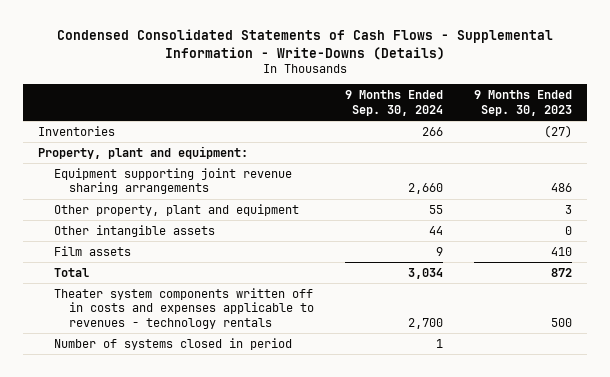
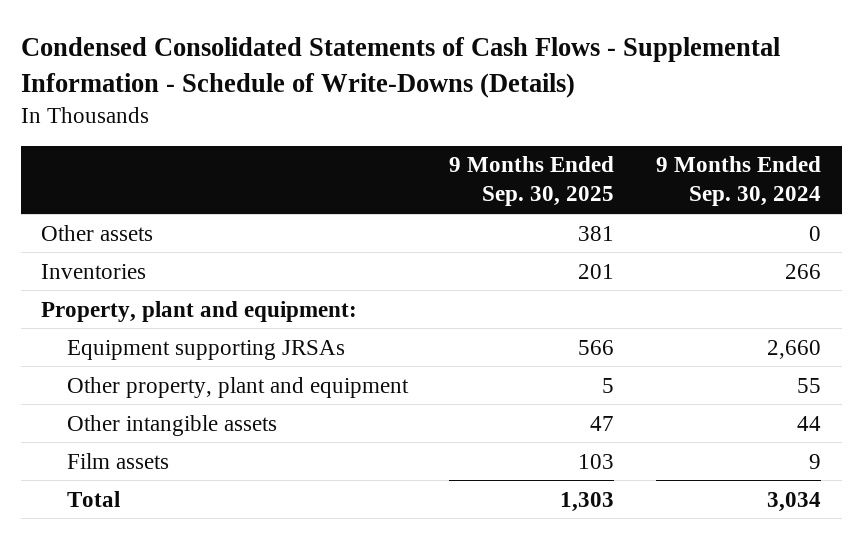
- Condensed Consolidated Statements of Cash Flows - Supplemental Information - Write-Downs (Details)
+ Condensed Consolidated Statements of Cash Flows - Supplemental Information - Schedule of Write-Downs (Details)
- | 9 Months Ended Sep. 30, 2024 | 9 Months Ended Sep. 30, 2023
+ | 9 Months Ended Sep. 30, 2025 | 9 Months Ended Sep. 30, 2024
+ Other assets | 381 | 0
- Equipment supporting joint revenue sharing arrangements | 2,660 | 486
+ Equipment supporting JRSAs | 566 | 2,660
- Theater system components written off in costs and expenses applicable to revenues - technology rentals | 2,700 | 500
- Number of systems closed in period | 1 |

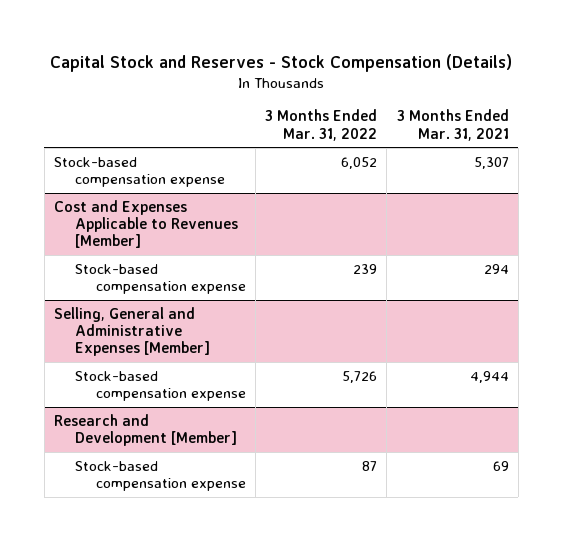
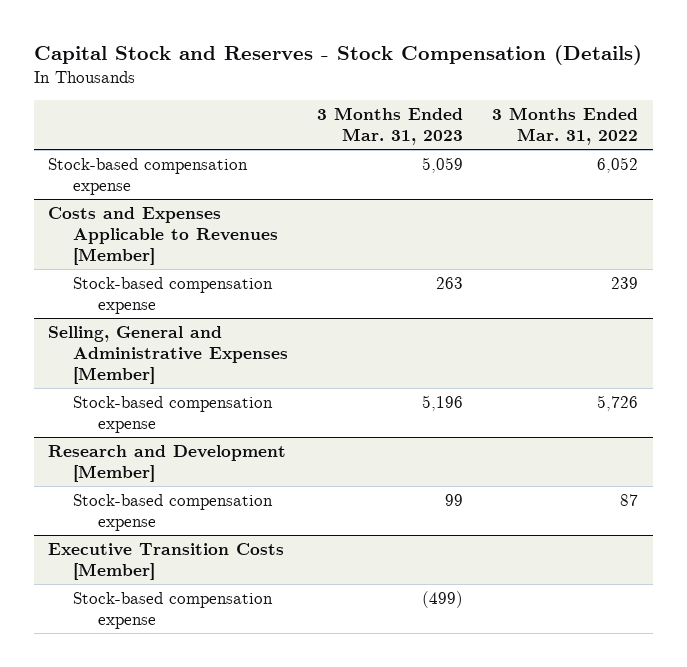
- | 3 Months Ended Mar. 31, 2022 | 3 Months Ended Mar. 31, 2021
+ | 3 Months Ended Mar. 31, 2023 | 3 Months Ended Mar. 31, 2022
- Cost and Expenses Applicable to Revenues [Member]
+ Costs and Expenses Applicable to Revenues [Member]
+ Executive Transition Costs [Member]
+ Stock-based compensation expense | (499) |

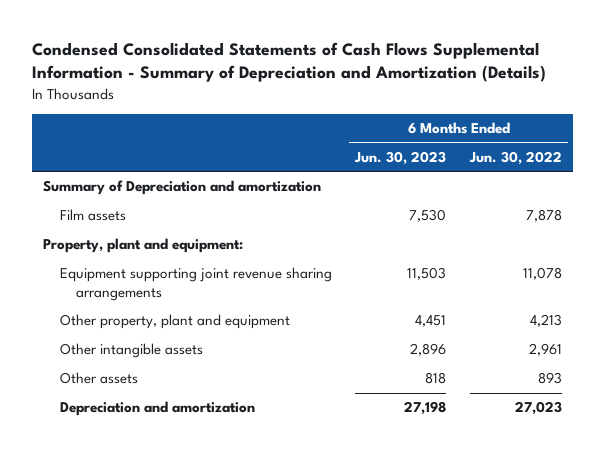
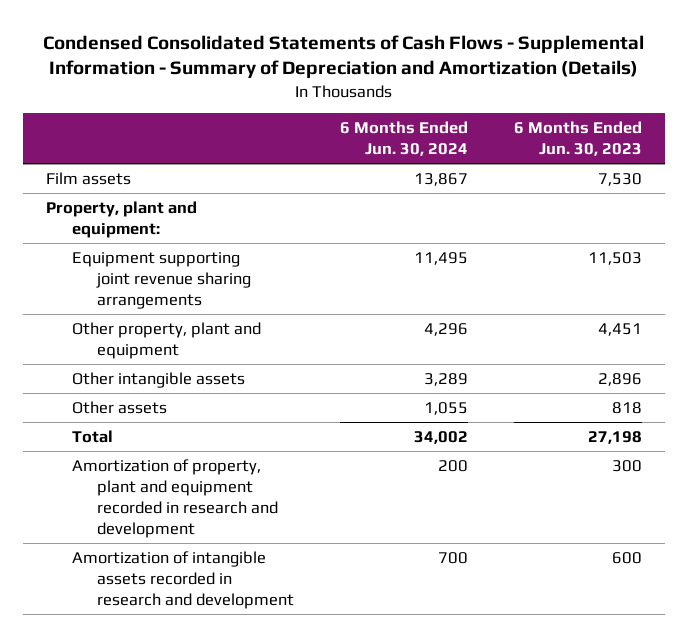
- Condensed Consolidated Statements of Cash Flows Supplemental Information - Summary of Depreciation and Amortization (Details)
+ Condensed Consolidated Statements of Cash Flows - Supplemental Information - Summary of Depreciation and Amortization (Details)
- | 6 Months Ended Jun. 30, 2023 | 6 Months Ended Jun. 30, 2022
+ | 6 Months Ended Jun. 30, 2024 | 6 Months Ended Jun. 30, 2023
- Summary of Depreciation and amortization
- Depreciation and amortization | 27,198 | 27,023
+ Total | 34,002 | 27,198
+ Amortization of property, plant and equipment recorded in research and development | 200 | 300
+ Amortization of intangible assets recorded in research and development | 700 | 600

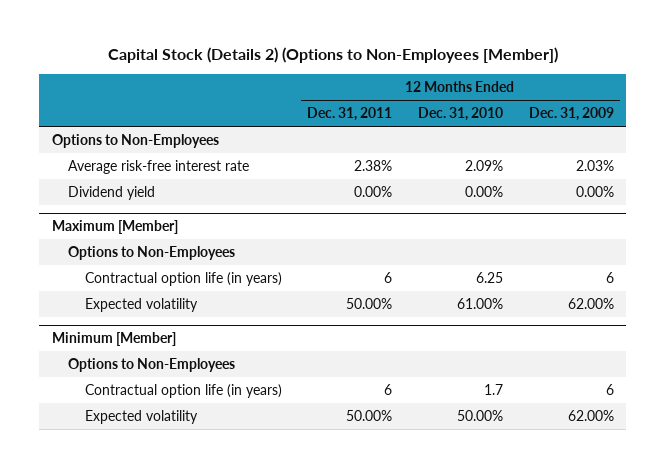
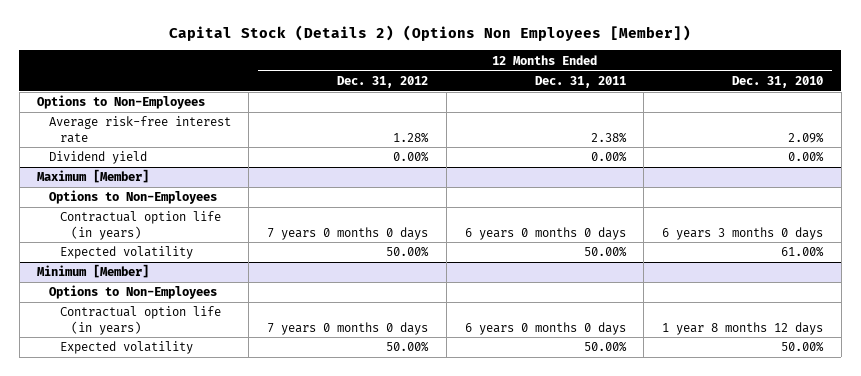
- Capital Stock (Details 2) (Options to Non-Employees [Member])
+ Capital Stock (Details 2) (Options Non Employees [Member])
- | 12 Months Ended Dec. 31, 2011 | 12 Months Ended Dec. 31, 2010 | 12 Months Ended Dec. 31, 2009
+ | 12 Months Ended Dec. 31, 2012 | 12 Months Ended Dec. 31, 2011 | 12 Months Ended Dec. 31, 2010
@ Maximum [Member]
- Contractual option life (in years) | 6 | 6.25 | 6
+ Contractual option life (in years) | 7 years 0 months 0 days | 6 years 0 months 0 days | 6 years 3 months 0 days
@ Minimum [Member]
- Contractual option life (in years) | 6 | 1.7 | 6
+ Contractual option life (in years) | 7 years 0 months 0 days | 6 years 0 months 0 days | 1 year 8 months 12 days

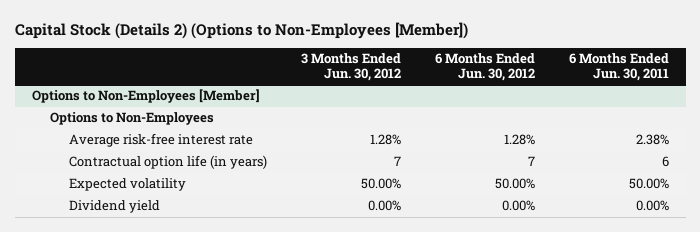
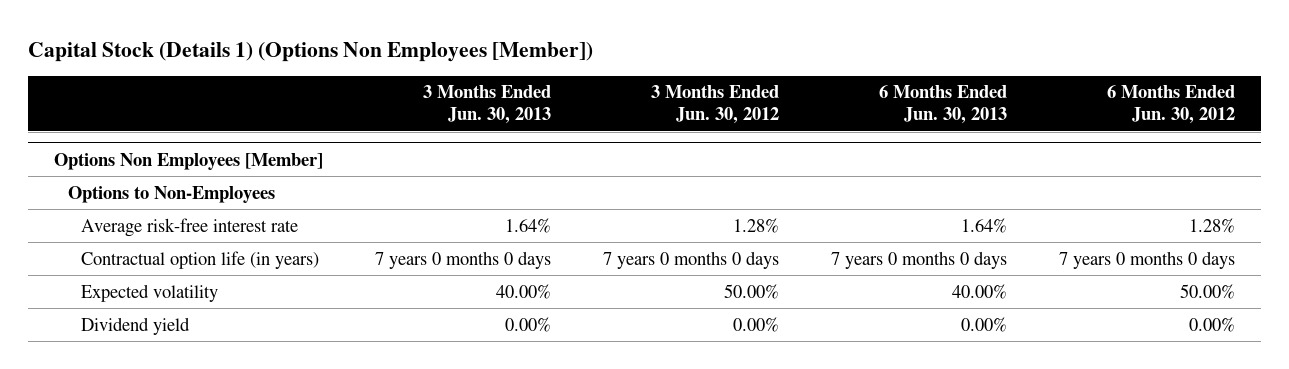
- Capital Stock (Details 2) (Options to Non-Employees [Member])
+ Capital Stock (Details 1) (Options Non Employees [Member])
- | 3 Months Ended Jun. 30, 2012 | 6 Months Ended Jun. 30, 2012 | 6 Months Ended Jun. 30, 2011
+ | 3 Months Ended Jun. 30, 2013 | 3 Months Ended Jun. 30, 2012 | 6 Months Ended Jun. 30, 2013 | 6 Months Ended Jun. 30, 2012
- Options to Non-Employees [Member]
+ Options Non Employees [Member]
- Contractual option life (in years) | 7 | 7 | 6
+ Contractual option life (in years) | 7 years 0 months 0 days | 7 years 0 months 0 days | 7 years 0 months 0 days | 7 years 0 months 0 days

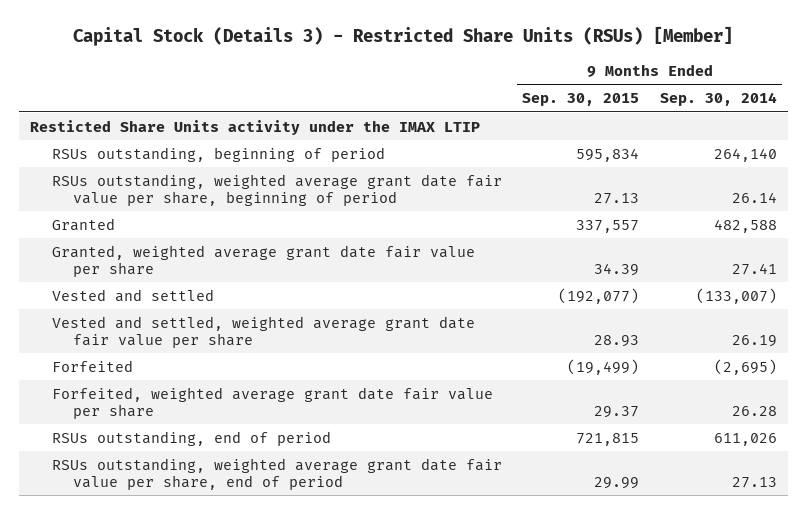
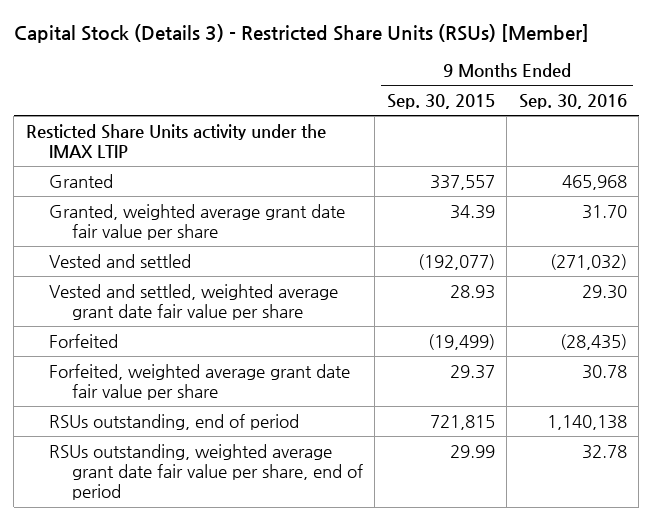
- | 9 Months Ended Sep. 30, 2015 | 9 Months Ended Sep. 30, 2014
+ | 9 Months Ended Sep. 30, 2015 | 9 Months Ended Sep. 30, 2016
- RSUs outstanding, beginning of period | 595,834 | 264,140
- RSUs outstanding, weighted average grant date fair value per share, beginning of period | 27.13 | 26.14

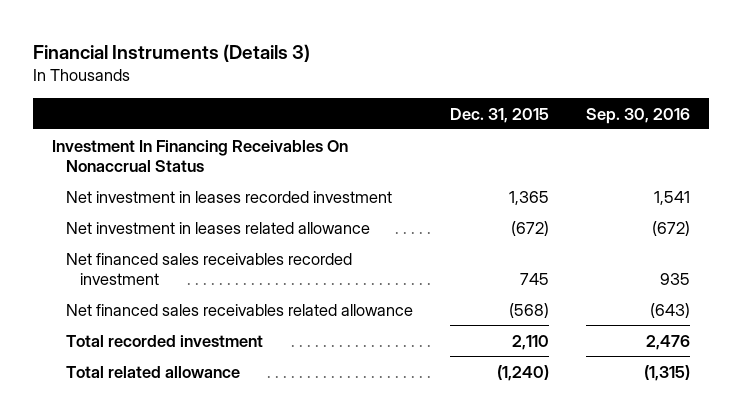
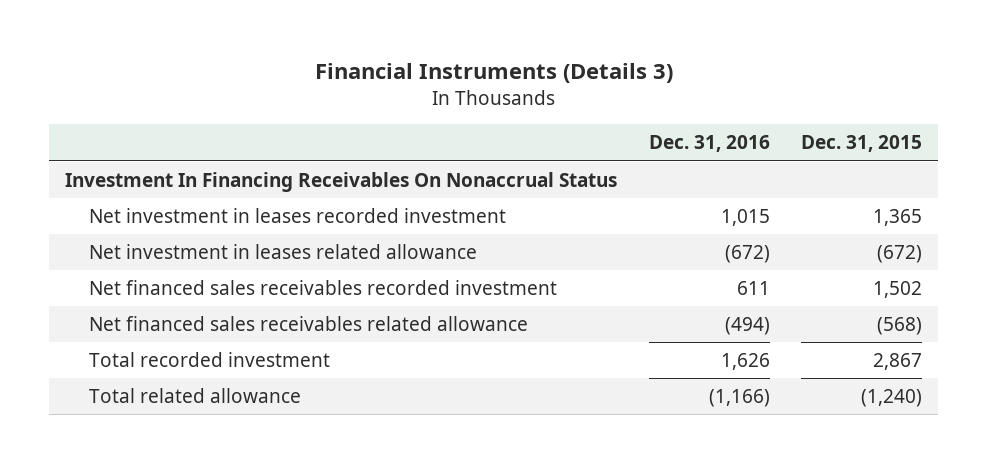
- | Dec. 31, 2015 | Sep. 30, 2016
+ | Dec. 31, 2016 | Dec. 31, 2015
- Net financed sales receivables recorded investment | 745 | 935
+ Net financed sales receivables recorded investment | 611 | 1,502
- Total recorded investment | 2,110 | 2,476
+ Total recorded investment | 1,626 | 2,867

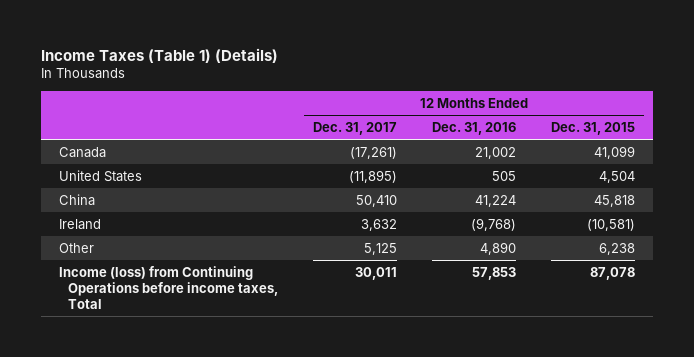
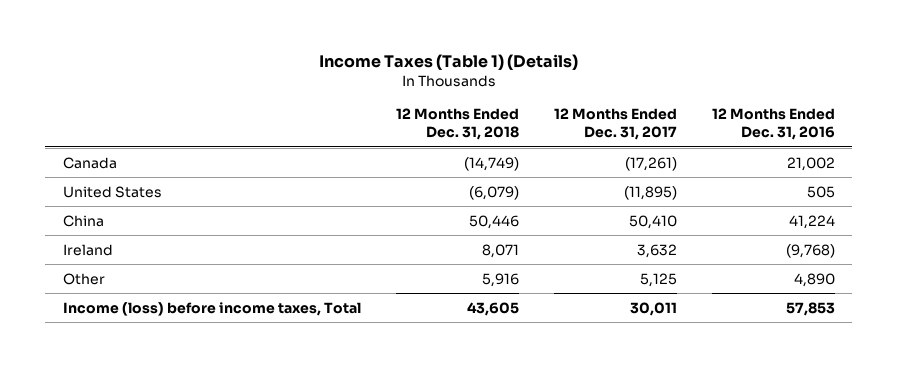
- | 12 Months Ended Dec. 31, 2017 | 12 Months Ended Dec. 31, 2016 | 12 Months Ended Dec. 31, 2015
+ | 12 Months Ended Dec. 31, 2018 | 12 Months Ended Dec. 31, 2017 | 12 Months Ended Dec. 31, 2016
- Income (loss) from Continuing Operations before income taxes, Total | 30,011 | 57,853 | 87,078
+ Income (loss) before income taxes, Total | 43,605 | 30,011 | 57,853

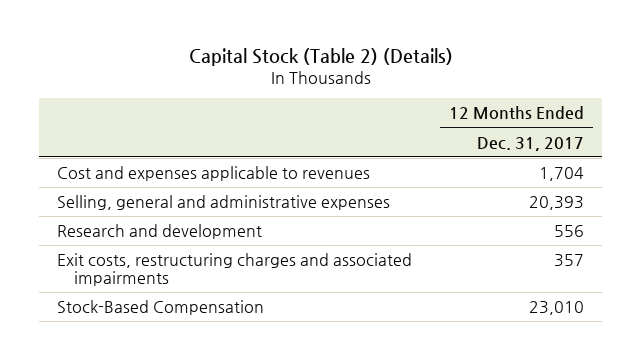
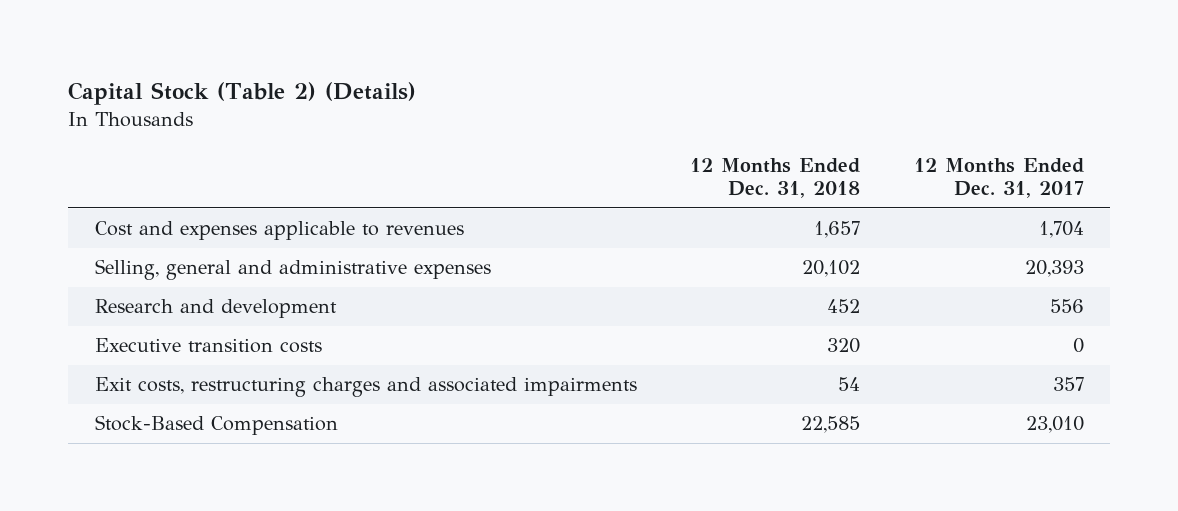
- | 12 Months Ended Dec. 31, 2017
+ | 12 Months Ended Dec. 31, 2018 | 12 Months Ended Dec. 31, 2017
+ Executive transition costs | 320 | 0

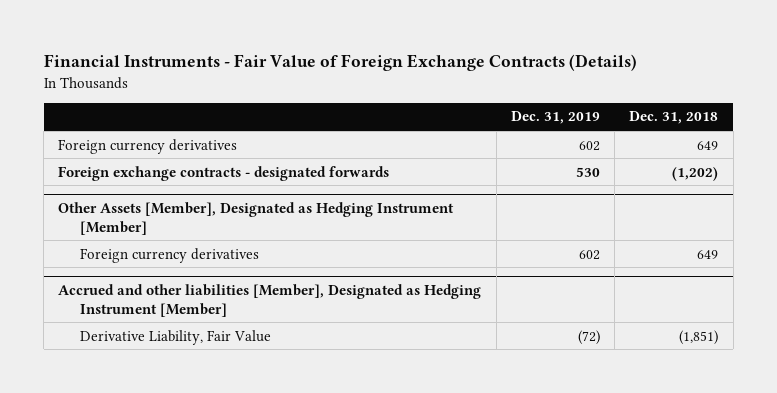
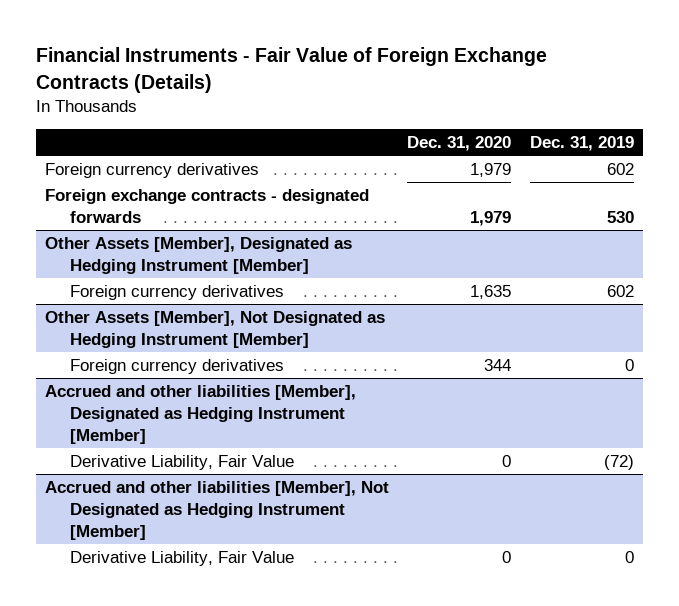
- | Dec. 31, 2019 | Dec. 31, 2018
+ | Dec. 31, 2020 | Dec. 31, 2019
+ Other Assets [Member], Not Designated as Hedging Instrument [Member]
+ Foreign currency derivatives | 344 | 0
+ Accrued and other liabilities [Member], Not Designated as Hedging Instrument [Member]
+ Derivative Liability, Fair Value | 0 | 0

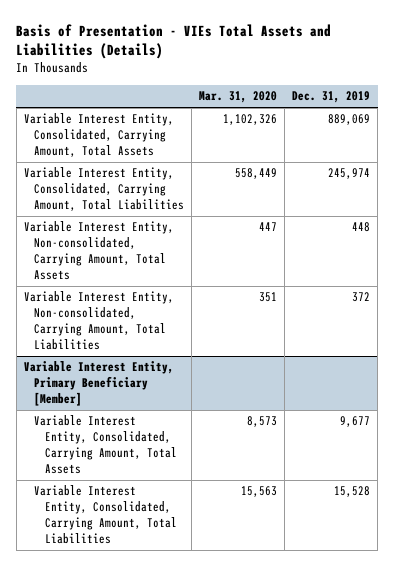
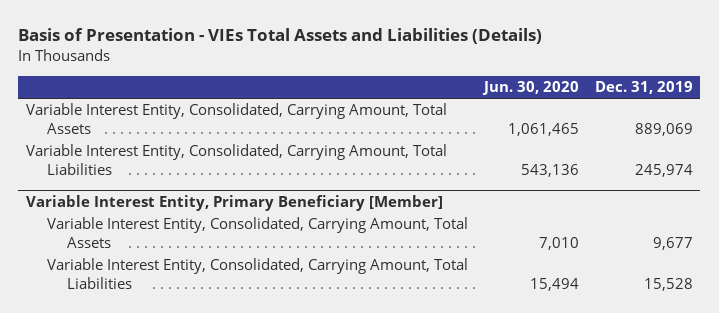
- | Mar. 31, 2020 | Dec. 31, 2019
+ | Jun. 30, 2020 | Dec. 31, 2019
- Variable Interest Entity, Non-consolidated, Carrying Amount, Total Assets | 447 | 448
- Variable Interest Entity, Non-consolidated, Carrying Amount, Total Liabilities | 351 | 372

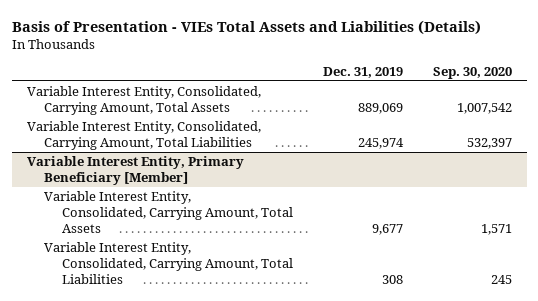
- | Jun. 30, 2020 | Dec. 31, 2019
+ | Dec. 31, 2019 | Sep. 30, 2020
@ Variable Interest Entity, Primary Beneficiary [Member]
- Variable Interest Entity, Consolidated, Carrying Amount, Total Liabilities | 15,494 | 15,528
+ Variable Interest Entity, Consolidated, Carrying Amount, Total Liabilities | 308 | 245

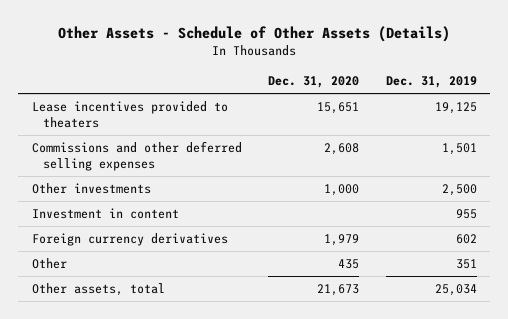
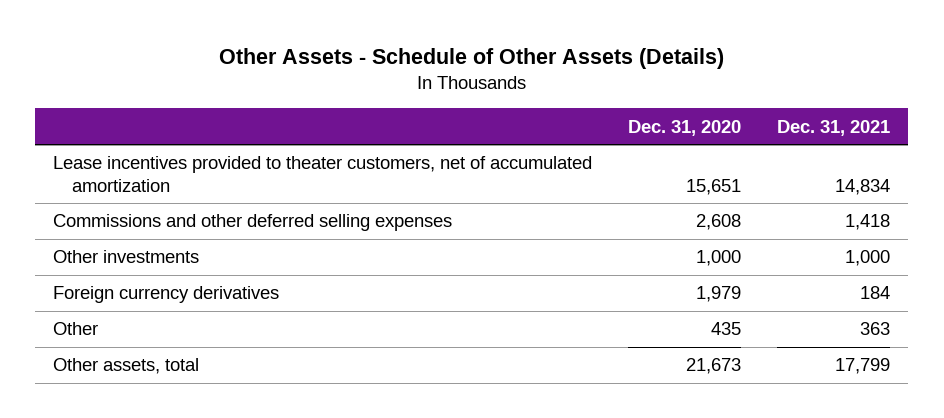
- | Dec. 31, 2020 | Dec. 31, 2019
+ | Dec. 31, 2020 | Dec. 31, 2021
- Lease incentives provided to theaters | 15,651 | 19,125
+ Lease incentives provided to theater customers, net of accumulated amortization | 15,651 | 14,834
- Investment in content | | 955

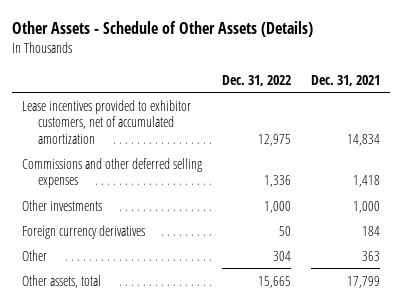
- | Dec. 31, 2020 | Dec. 31, 2021
+ | Dec. 31, 2022 | Dec. 31, 2021
- Lease incentives provided to theater customers, net of accumulated amortization | 15,651 | 14,834
+ Lease incentives provided to exhibitor customers, net of accumulated amortization | 12,975 | 14,834

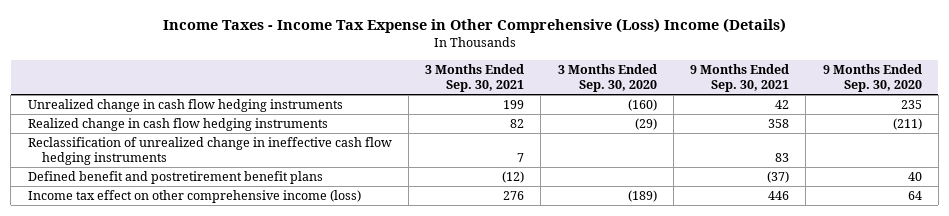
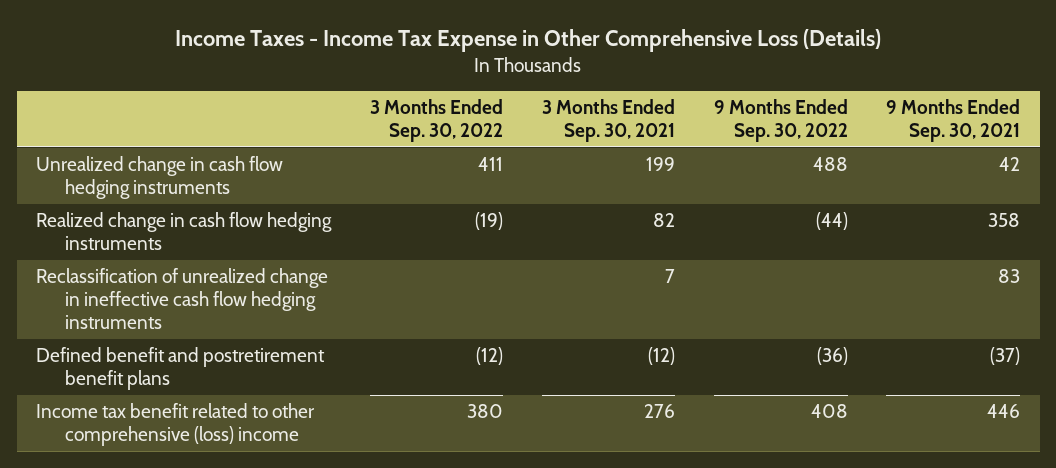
- Income Taxes - Income Tax Expense in Other Comprehensive (Loss) Income (Details)
+ Income Taxes - Income Tax Expense in Other Comprehensive Loss (Details)
- | 3 Months Ended Sep. 30, 2021 | 3 Months Ended Sep. 30, 2020 | 9 Months Ended Sep. 30, 2021 | 9 Months Ended Sep. 30, 2020
+ | 3 Months Ended Sep. 30, 2022 | 3 Months Ended Sep. 30, 2021 | 9 Months Ended Sep. 30, 2022 | 9 Months Ended Sep. 30, 2021
- Income tax effect on other comprehensive income (loss) | 276 | (189) | 446 | 64
+ Income tax benefit related to other comprehensive (loss) income | 380 | 276 | 408 | 446

